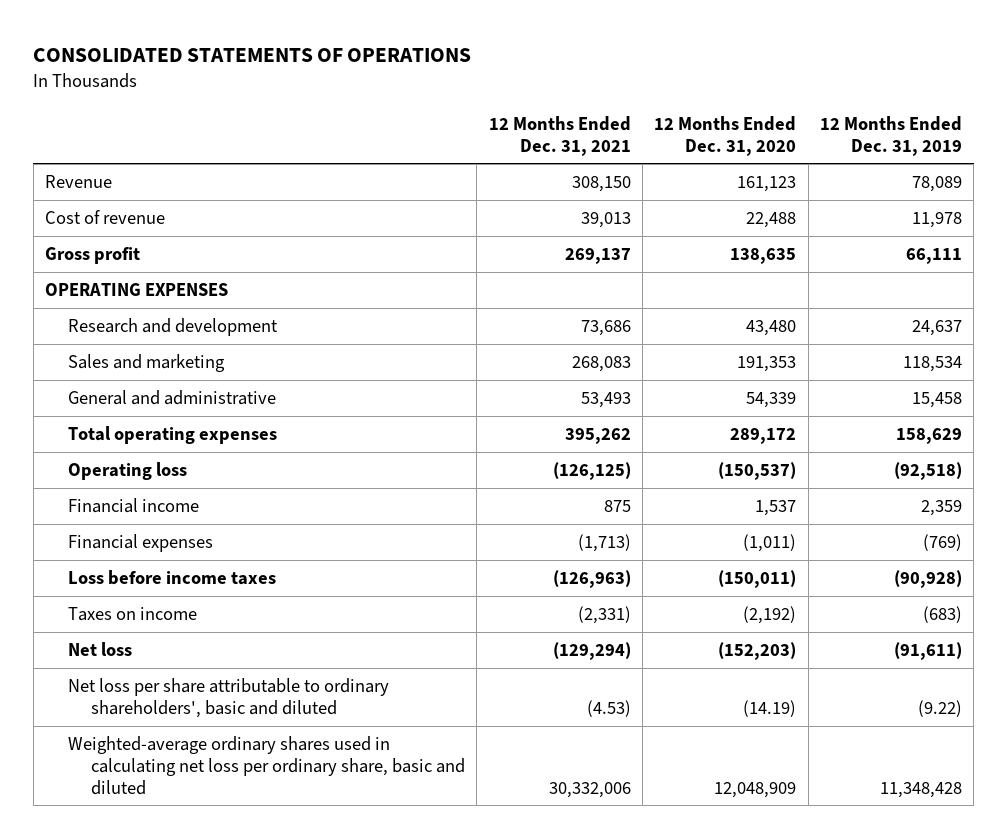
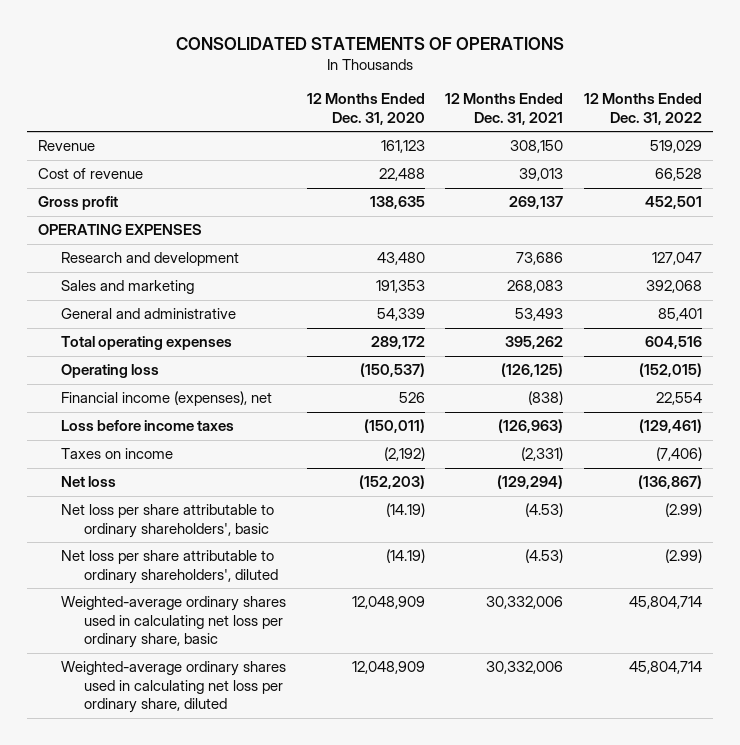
- | 12 Months Ended Dec. 31, 2021 | 12 Months Ended Dec. 31, 2020 | 12 Months Ended Dec. 31, 2019
+ | 12 Months Ended Dec. 31, 2020 | 12 Months Ended Dec. 31, 2021 | 12 Months Ended Dec. 31, 2022
- Financial income | 875 | 1,537 | 2,359
- Financial expenses | (1,713) | (1,011) | (769)
+ Financial income (expenses), net | 526 | (838) | 22,554
- Net loss per share attributable to ordinary shareholders', basic and diluted | (4.53) | (14.19) | (9.22)
- Weighted-average ordinary shares used in calculating net loss per ordinary share, basic and diluted | 30,332,006 | 12,048,909 | 11,348,428
+ Net loss per share attributable to ordinary shareholders', basic | (14.19) | (4.53) | (2.99)
+ Net loss per share attributable to ordinary shareholders', diluted | (14.19) | (4.53) | (2.99)
+ Weighted-average ordinary shares used in calculating net loss per ordinary share, basic | 12,048,909 | 30,332,006 | 45,804,714
+ Weighted-average ordinary shares used in calculating net loss per ordinary share, diluted | 12,048,909 | 30,332,006 | 45,804,714

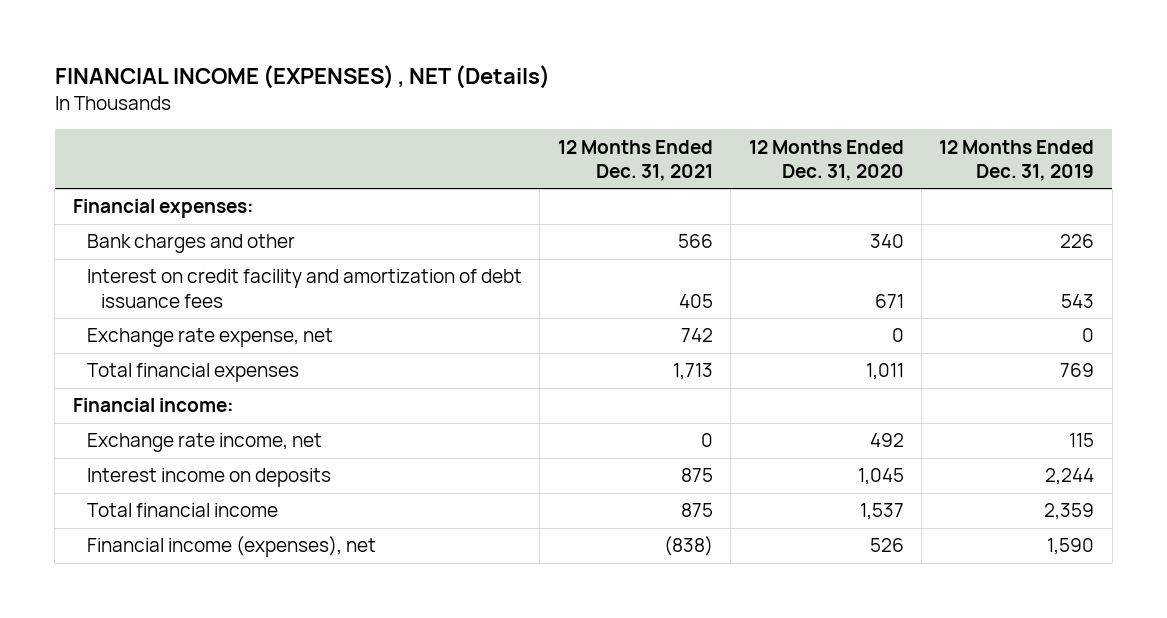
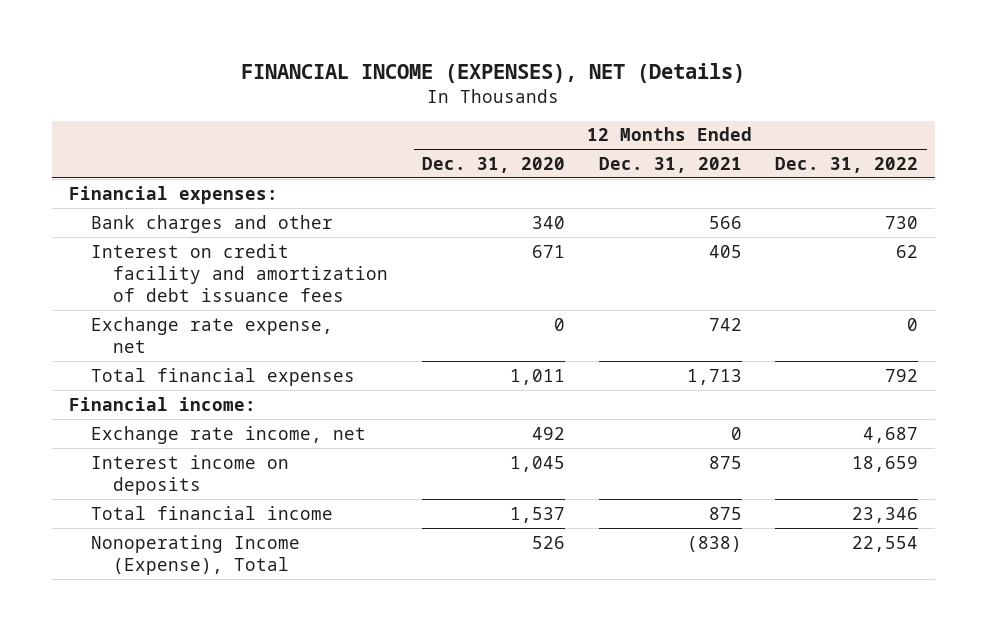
- FINANCIAL INCOME (EXPENSES) , NET (Details)
+ FINANCIAL INCOME (EXPENSES), NET (Details)
- | 12 Months Ended Dec. 31, 2021 | 12 Months Ended Dec. 31, 2020 | 12 Months Ended Dec. 31, 2019
+ | 12 Months Ended Dec. 31, 2020 | 12 Months Ended Dec. 31, 2021 | 12 Months Ended Dec. 31, 2022
- Financial income (expenses), net | (838) | 526 | 1,590
+ Nonoperating Income (Expense), Total | 526 | (838) | 22,554

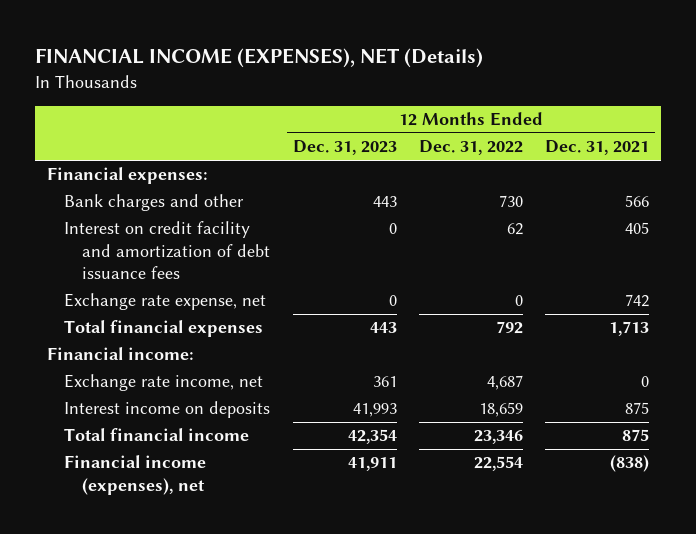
- | 12 Months Ended Dec. 31, 2020 | 12 Months Ended Dec. 31, 2021 | 12 Months Ended Dec. 31, 2022
+ | 12 Months Ended Dec. 31, 2023 | 12 Months Ended Dec. 31, 2022 | 12 Months Ended Dec. 31, 2021
- Nonoperating Income (Expense), Total | 526 | (838) | 22,554
+ Financial income (expenses), net | 41,911 | 22,554 | (838)

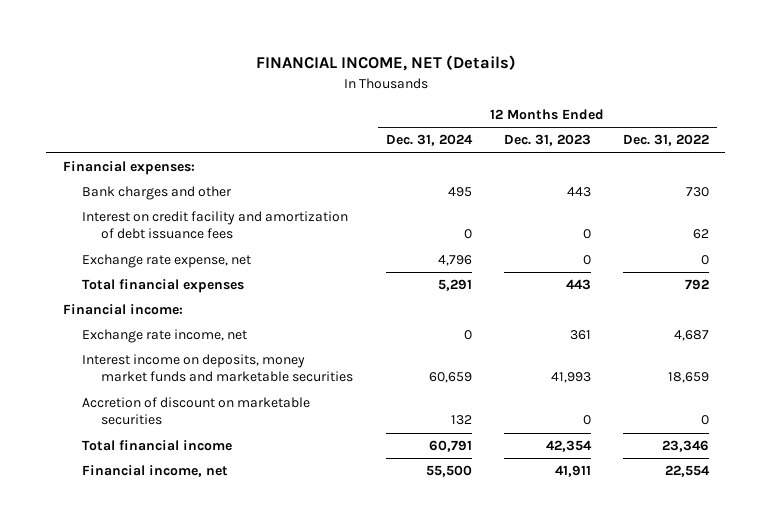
- FINANCIAL INCOME (EXPENSES), NET (Details)
+ FINANCIAL INCOME, NET (Details)
- | 12 Months Ended Dec. 31, 2023 | 12 Months Ended Dec. 31, 2022 | 12 Months Ended Dec. 31, 2021
+ | 12 Months Ended Dec. 31, 2024 | 12 Months Ended Dec. 31, 2023 | 12 Months Ended Dec. 31, 2022
- Interest income on deposits | 41,993 | 18,659 | 875
+ Interest income on deposits, money market funds and marketable securities | 60,659 | 41,993 | 18,659
+ Accretion of discount on marketable securities | 132 | 0 | 0
- Financial income (expenses), net | 41,911 | 22,554 | (838)
+ Financial income, net | 55,500 | 41,911 | 22,554

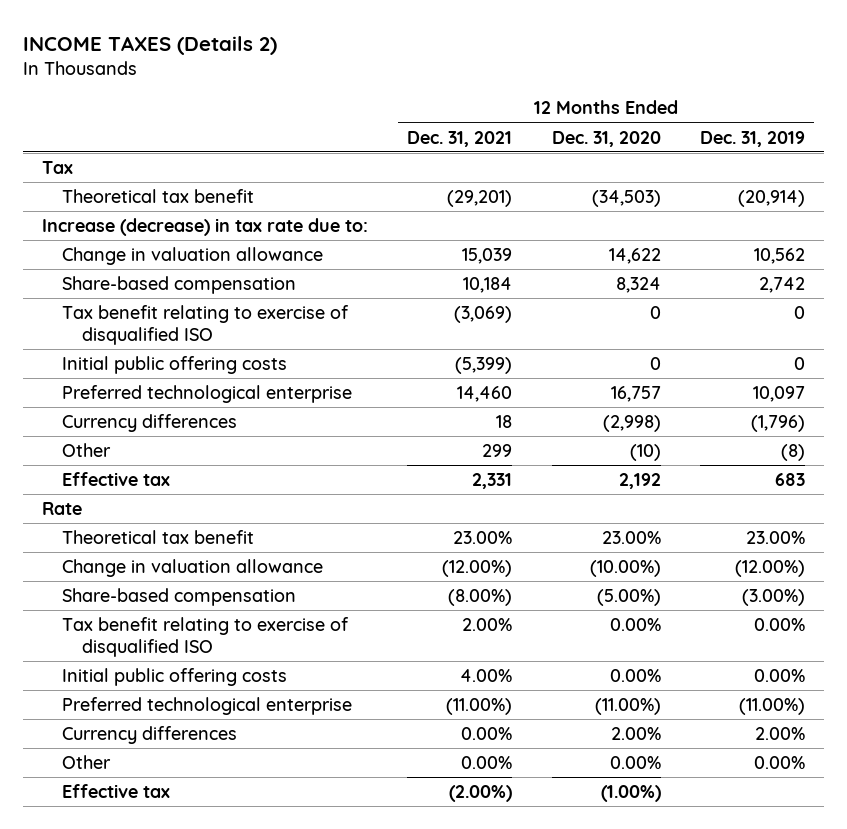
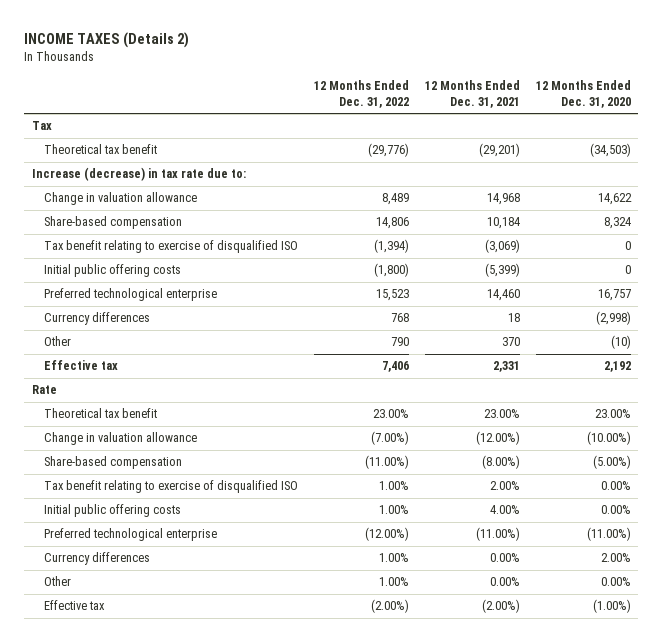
- | 12 Months Ended Dec. 31, 2021 | 12 Months Ended Dec. 31, 2020 | 12 Months Ended Dec. 31, 2019
+ | 12 Months Ended Dec. 31, 2022 | 12 Months Ended Dec. 31, 2021 | 12 Months Ended Dec. 31, 2020
- Change in valuation allowance | 15,039 | 14,622 | 10,562
+ Change in valuation allowance | 8,489 | 14,968 | 14,622
- Other | 299 | (10) | (8)
+ Other | 790 | 370 | (10)

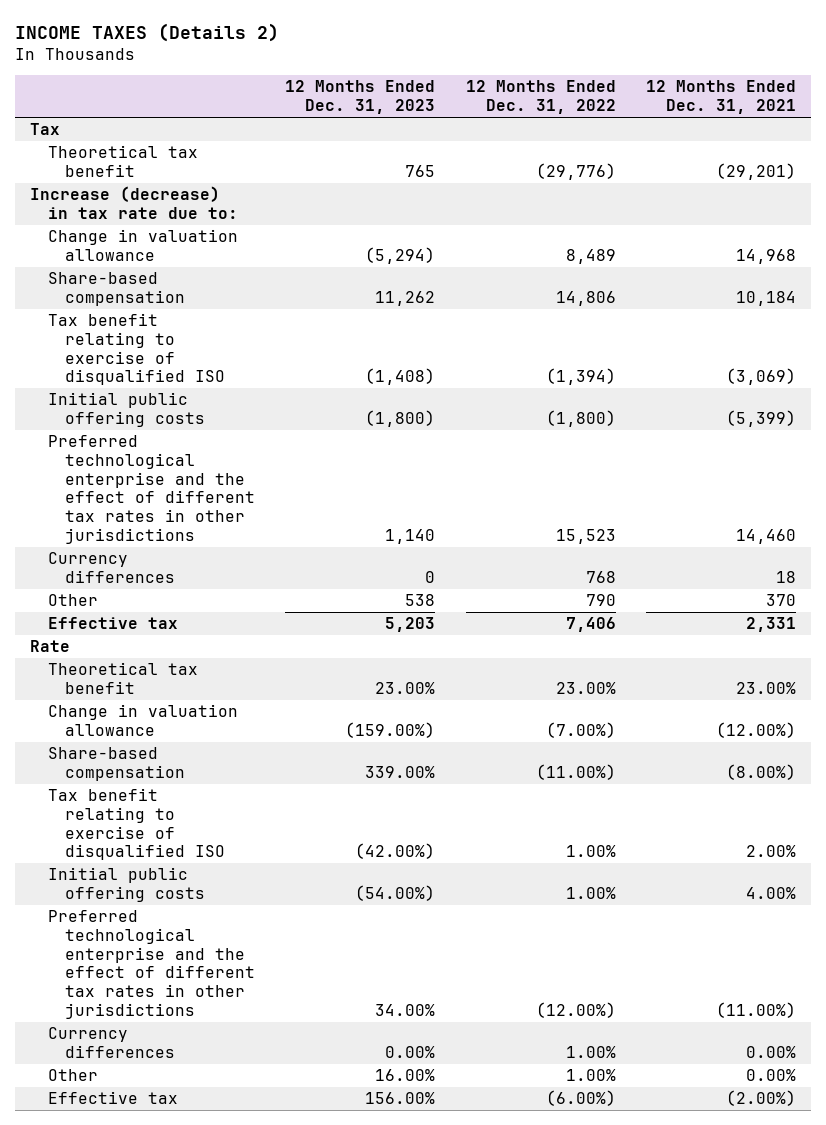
- | 12 Months Ended Dec. 31, 2022 | 12 Months Ended Dec. 31, 2021 | 12 Months Ended Dec. 31, 2020
+ | 12 Months Ended Dec. 31, 2023 | 12 Months Ended Dec. 31, 2022 | 12 Months Ended Dec. 31, 2021
- Preferred technological enterprise | 15,523 | 14,460 | 16,757
+ Preferred technological enterprise and the effect of different tax rates in other jurisdictions | 1,140 | 15,523 | 14,460
- Preferred technological enterprise | (12.00%) | (11.00%) | (11.00%)
+ Preferred technological enterprise and the effect of different tax rates in other jurisdictions | 34.00% | (12.00%) | (11.00%)
- Effective tax | (2.00%) | (2.00%) | (1.00%)
+ Effective tax | 156.00% | (6.00%) | (2.00%)

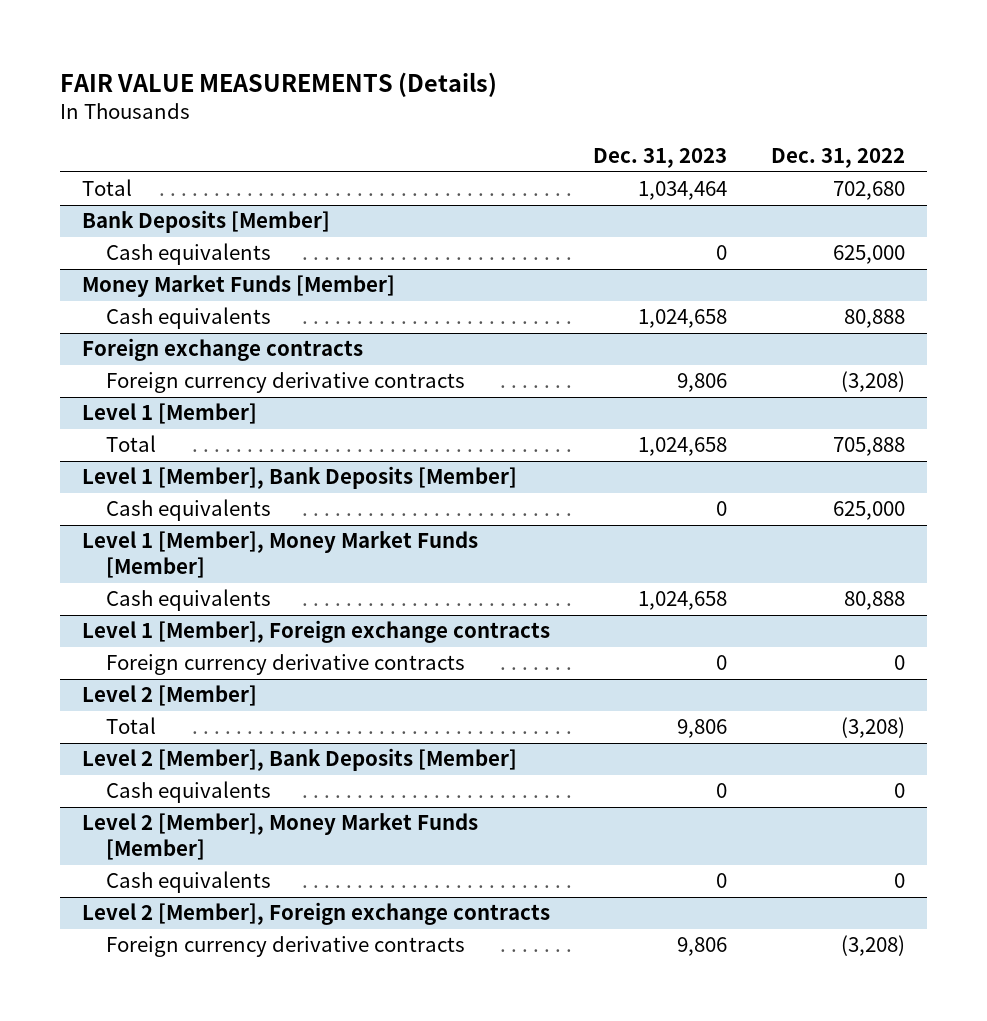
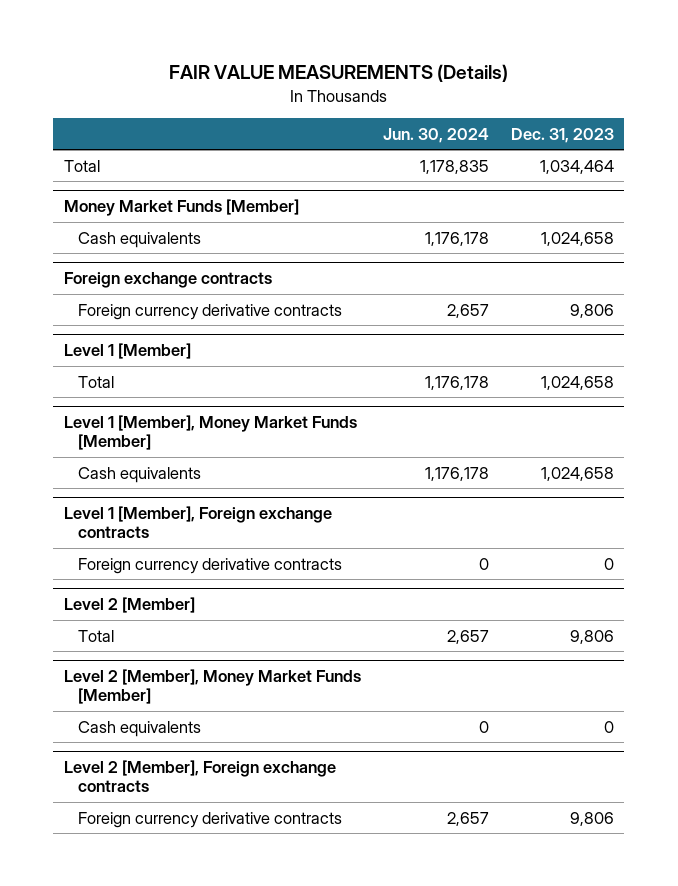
- | Dec. 31, 2023 | Dec. 31, 2022
+ | Jun. 30, 2024 | Dec. 31, 2023
- Bank Deposits [Member]
- Cash equivalents | 0 | 625,000
- Level 1 [Member], Bank Deposits [Member]
- Cash equivalents | 0 | 625,000
- Level 2 [Member], Bank Deposits [Member]
- Cash equivalents | 0 | 0

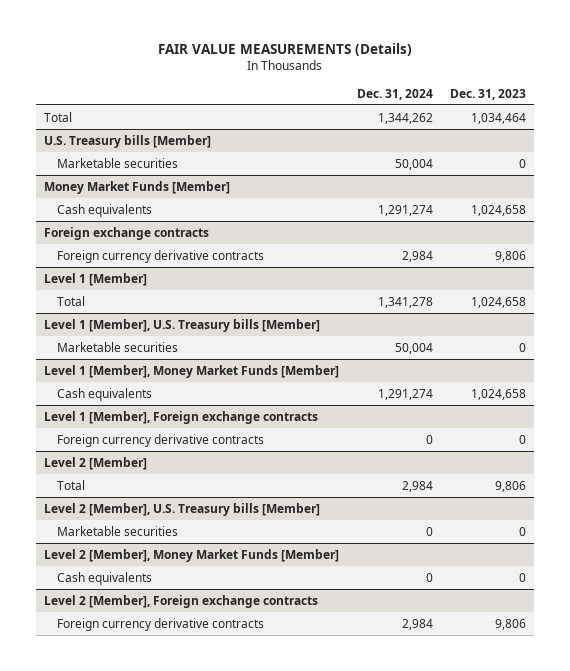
- | Jun. 30, 2024 | Dec. 31, 2023
+ | Dec. 31, 2024 | Dec. 31, 2023
+ U.S. Treasury bills [Member]
+ Marketable securities | 50,004 | 0
+ Level 1 [Member], U.S. Treasury bills [Member]
+ Marketable securities | 50,004 | 0
+ Level 2 [Member], U.S. Treasury bills [Member]
+ Marketable securities | 0 | 0

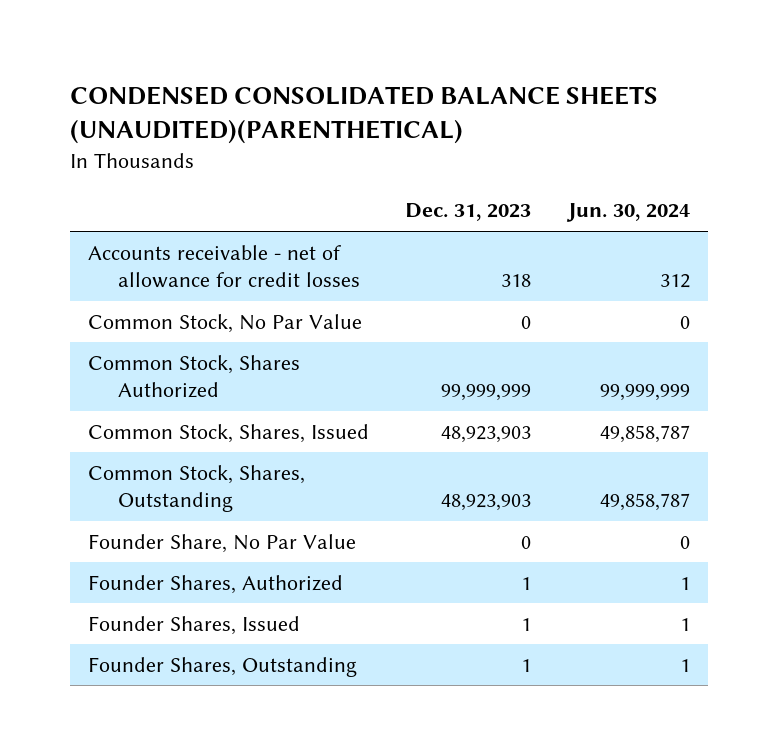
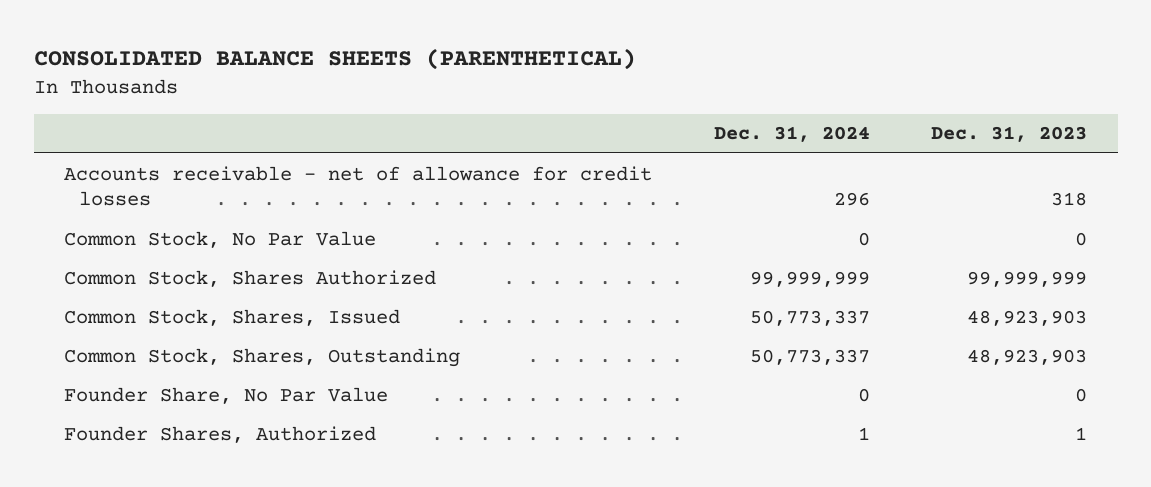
- CONDENSED CONSOLIDATED BALANCE SHEETS (UNAUDITED)(PARENTHETICAL)
+ CONSOLIDATED BALANCE SHEETS (PARENTHETICAL)
- | Dec. 31, 2023 | Jun. 30, 2024
+ | Dec. 31, 2024 | Dec. 31, 2023
- Founder Shares, Issued | 1 | 1
- Founder Shares, Outstanding | 1 | 1

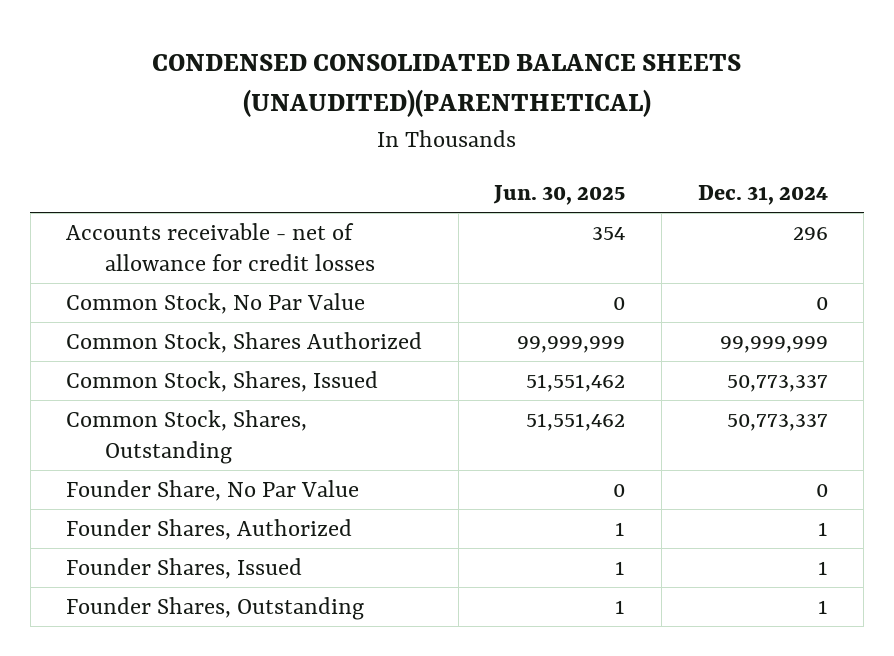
- CONSOLIDATED BALANCE SHEETS (PARENTHETICAL)
+ CONDENSED CONSOLIDATED BALANCE SHEETS (UNAUDITED)(PARENTHETICAL)
- | Dec. 31, 2024 | Dec. 31, 2023
+ | Jun. 30, 2025 | Dec. 31, 2024
+ Founder Shares, Issued | 1 | 1
+ Founder Shares, Outstanding | 1 | 1

